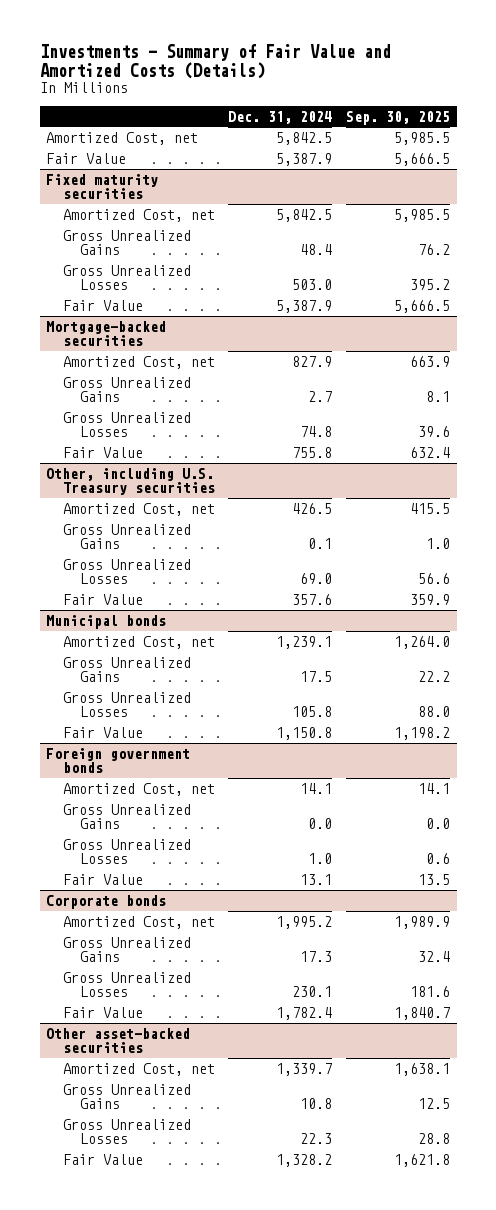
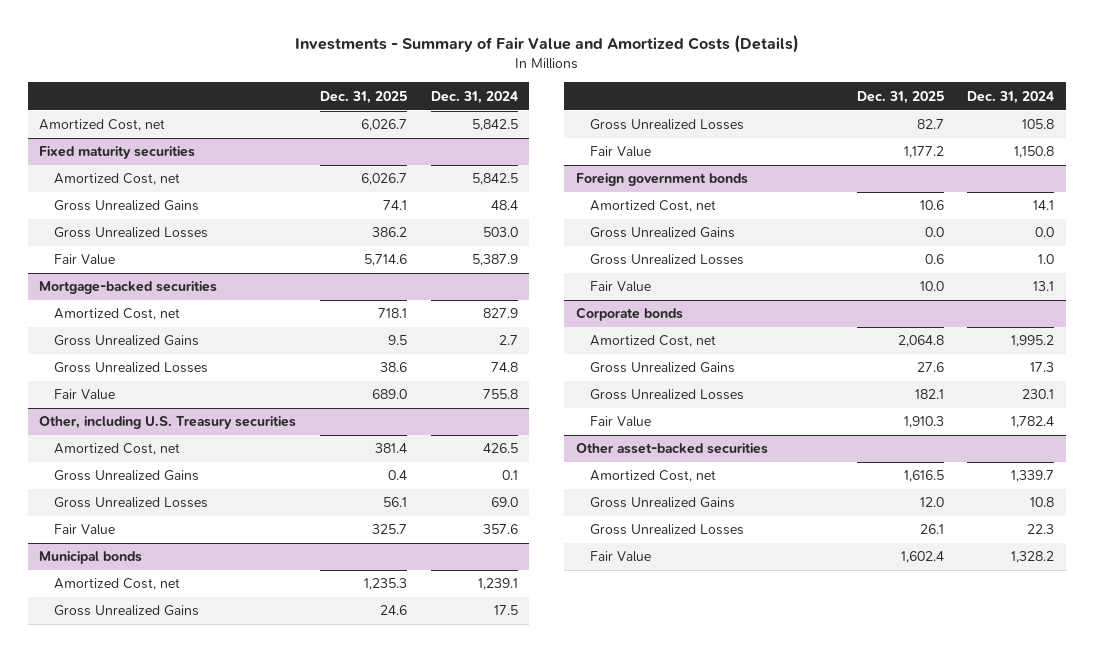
- | Dec. 31, 2024 | Sep. 30, 2025
+ | Dec. 31, 2025 | Dec. 31, 2024
- Fair Value | 5,387.9 | 5,666.5

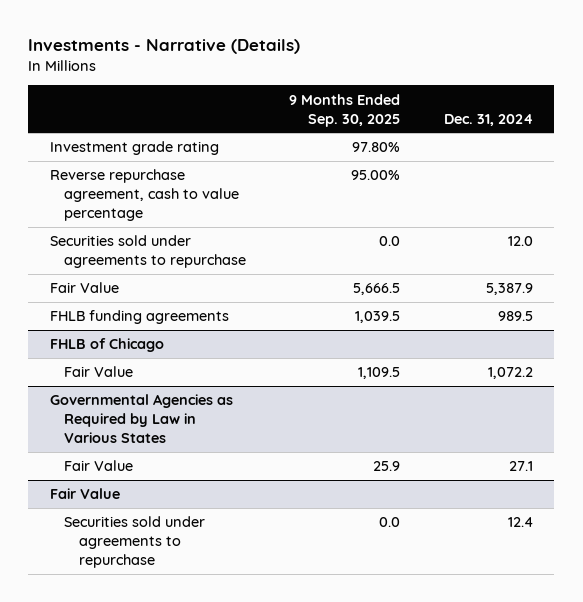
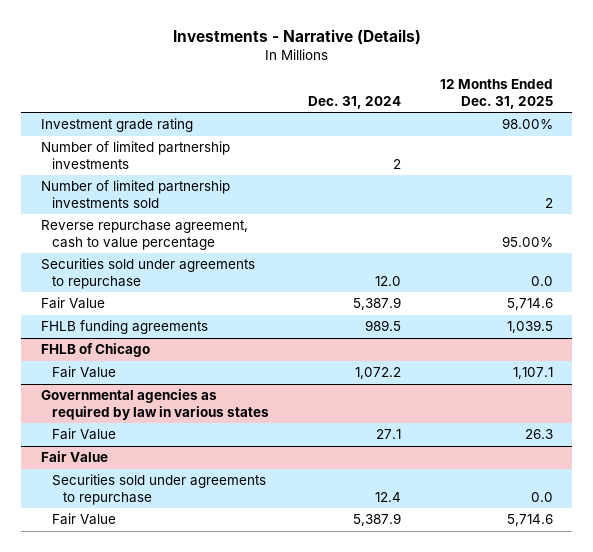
- | 9 Months Ended Sep. 30, 2025 | Dec. 31, 2024
+ | Dec. 31, 2024 | 12 Months Ended Dec. 31, 2025
+ Number of limited partnership investments | 2 |
+ Number of limited partnership investments sold | | 2
- Governmental Agencies as Required by Law in Various States
+ Governmental agencies as required by law in various states
@ Fair Value
+ Fair Value | 5,387.9 | 5,714.6

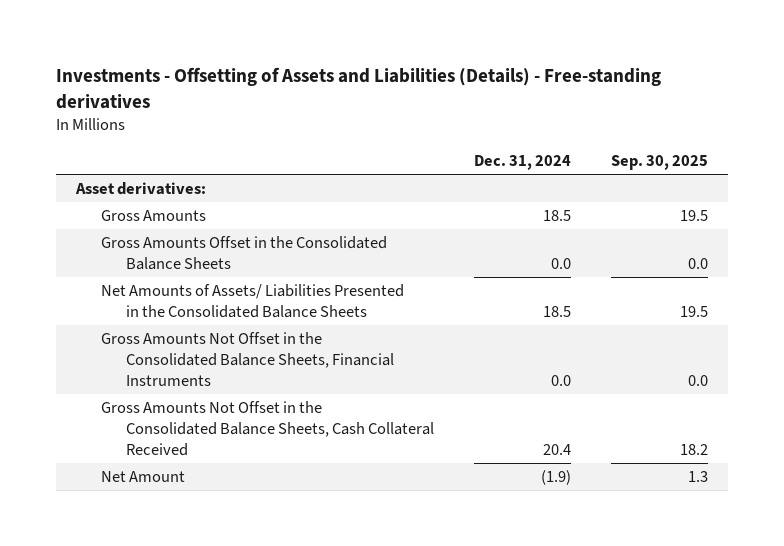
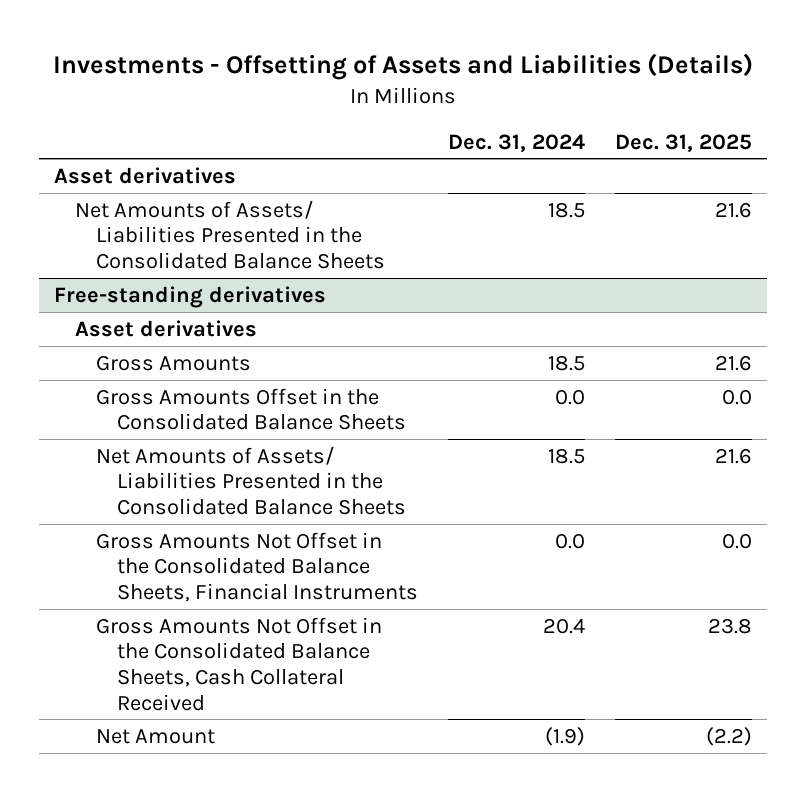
- Investments - Offsetting of Assets and Liabilities (Details) - Free-standing derivatives
+ Investments - Offsetting of Assets and Liabilities (Details)
- | Dec. 31, 2024 | Sep. 30, 2025
+ | Dec. 31, 2024 | Dec. 31, 2025
- Asset derivatives:
+ Asset derivatives
+ Net Amounts of Assets/ Liabilities Presented in the Consolidated Balance Sheets | 18.5 | 21.6
+ Free-standing derivatives
+ Asset derivatives

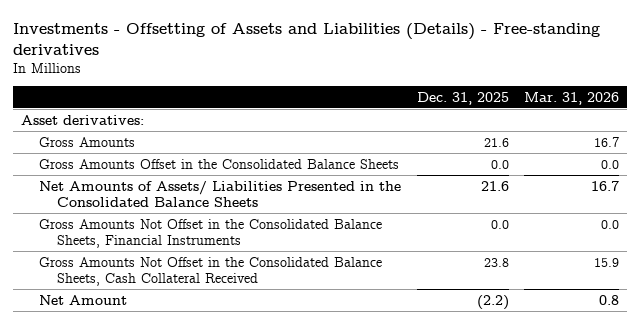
- Investments - Offsetting of Assets and Liabilities (Details)
+ Investments - Offsetting of Assets and Liabilities (Details) - Free-standing derivatives
- | Dec. 31, 2024 | Dec. 31, 2025
+ | Dec. 31, 2025 | Mar. 31, 2026
- Asset derivatives
- Net Amounts of Assets/ Liabilities Presented in the Consolidated Balance Sheets | 18.5 | 21.6
- Free-standing derivatives
- Asset derivatives
+ Asset derivatives:

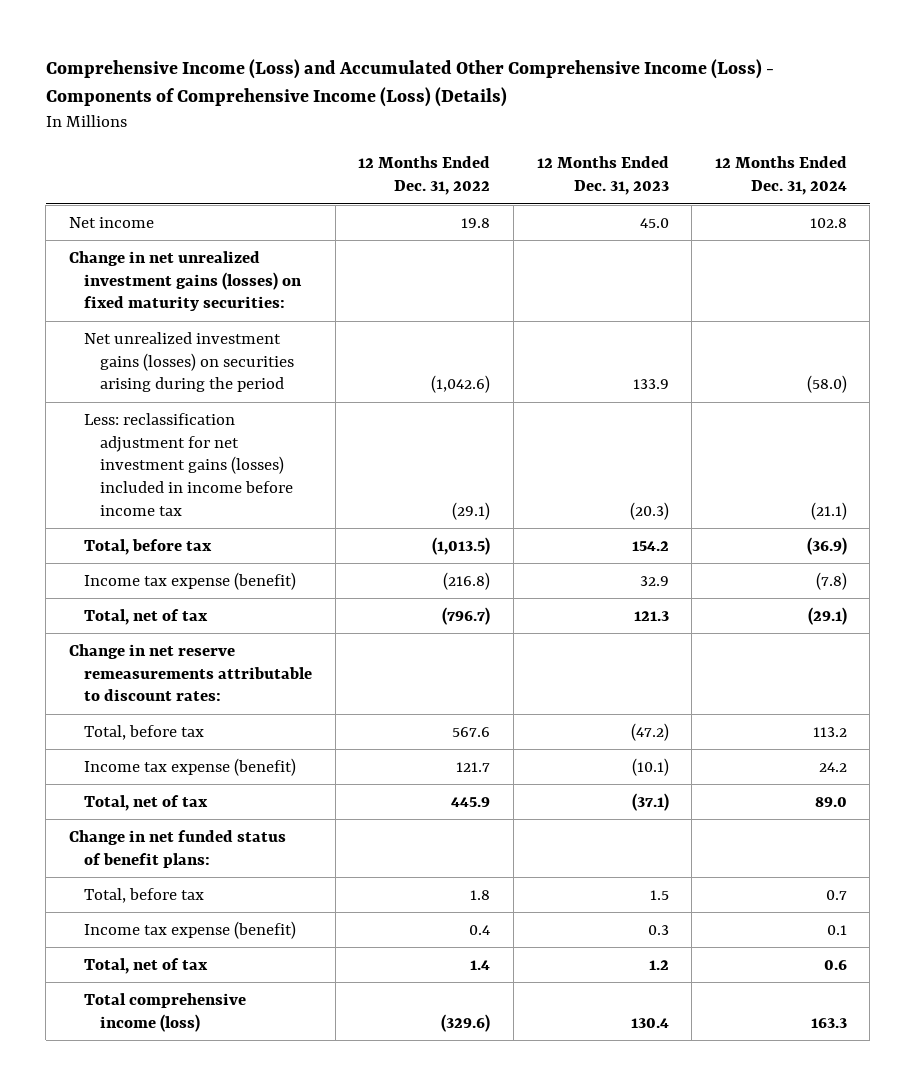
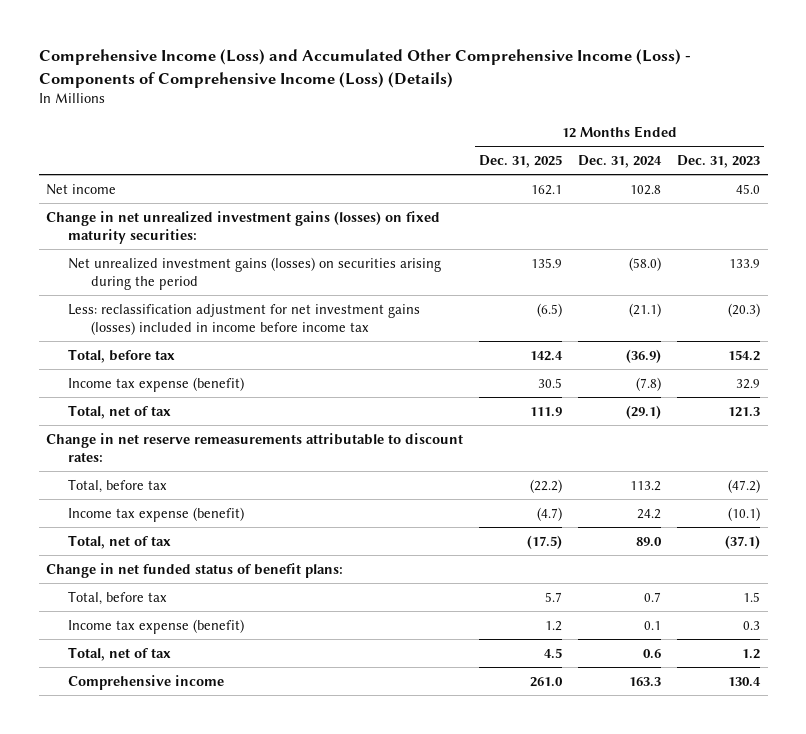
- | 12 Months Ended Dec. 31, 2022 | 12 Months Ended Dec. 31, 2023 | 12 Months Ended Dec. 31, 2024
+ | 12 Months Ended Dec. 31, 2025 | 12 Months Ended Dec. 31, 2024 | 12 Months Ended Dec. 31, 2023
- Total comprehensive income (loss) | (329.6) | 130.4 | 163.3
+ Comprehensive income | 261.0 | 163.3 | 130.4

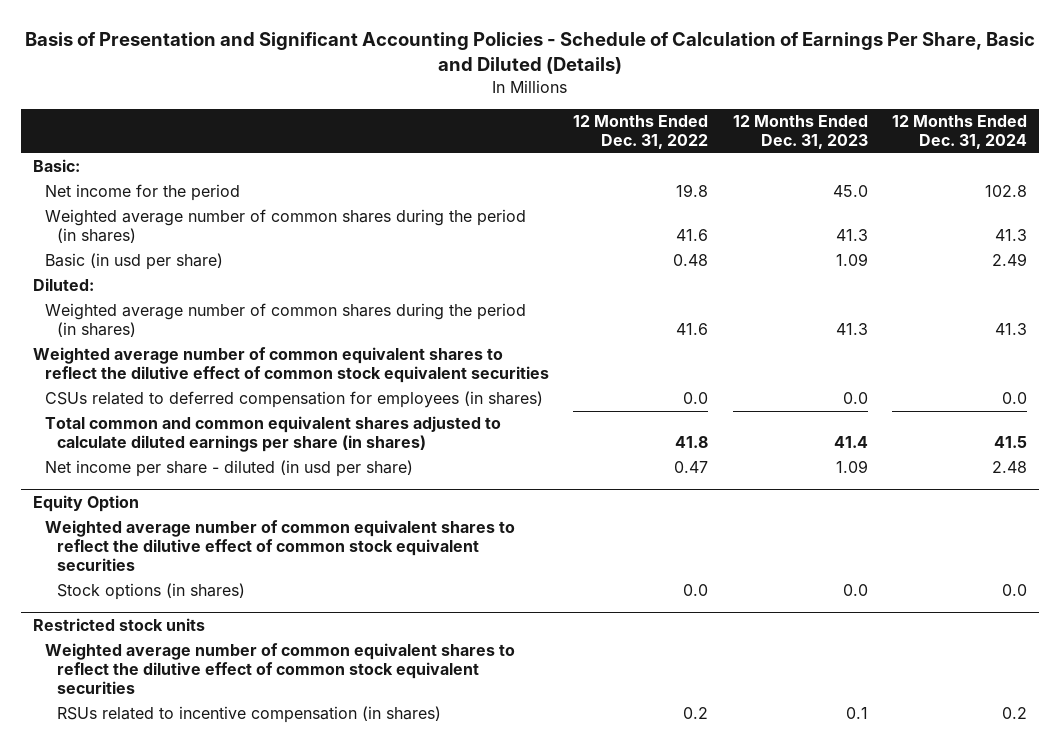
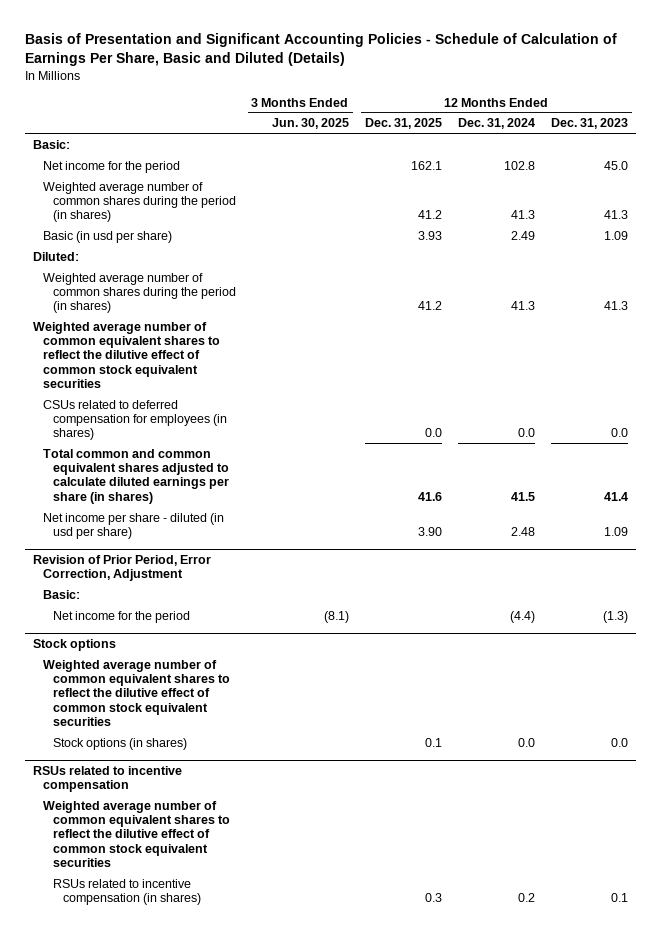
- | 12 Months Ended Dec. 31, 2022 | 12 Months Ended Dec. 31, 2023 | 12 Months Ended Dec. 31, 2024
+ | 3 Months Ended Jun. 30, 2025 | 12 Months Ended Dec. 31, 2025 | 12 Months Ended Dec. 31, 2024 | 12 Months Ended Dec. 31, 2023
- Equity Option
+ Revision of Prior Period, Error Correction, Adjustment
+ Basic:
+ Net income for the period | (8.1) | | (4.4) | (1.3)
+ Stock options
- Restricted stock units
+ RSUs related to incentive compensation

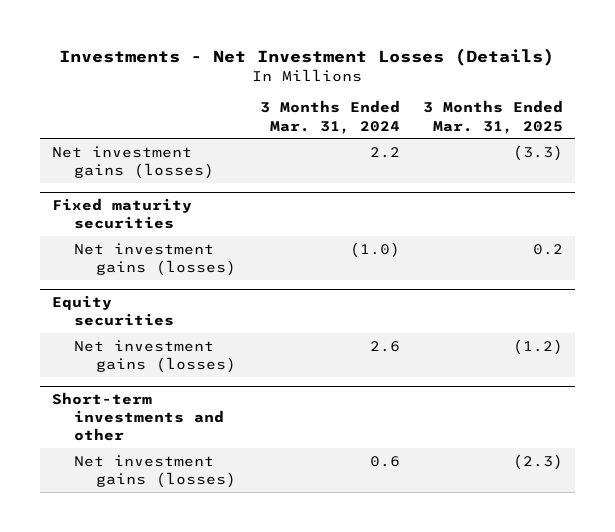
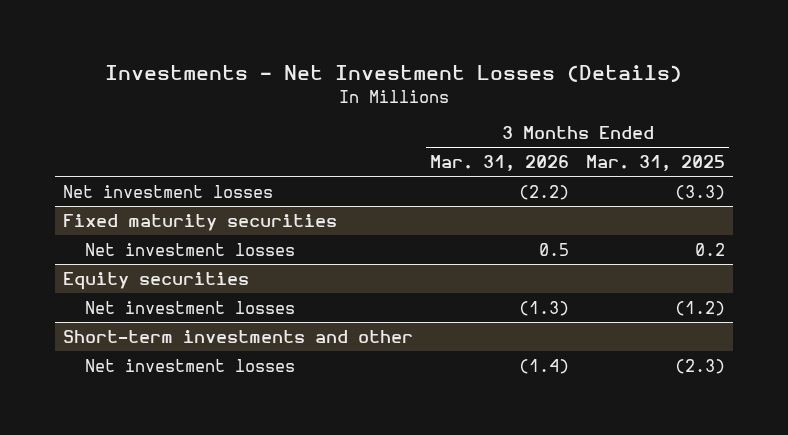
- | 3 Months Ended Mar. 31, 2024 | 3 Months Ended Mar. 31, 2025
+ | 3 Months Ended Mar. 31, 2026 | 3 Months Ended Mar. 31, 2025
- Net investment gains (losses) | 2.2 | (3.3)
+ Net investment losses | (2.2) | (3.3)
@ Fixed maturity securities
- Net investment gains (losses) | (1.0) | 0.2
+ Net investment losses | 0.5 | 0.2
@ Equity securities
- Net investment gains (losses) | 2.6 | (1.2)
+ Net investment losses | (1.3) | (1.2)
@ Short-term investments and other
- Net investment gains (losses) | 0.6 | (2.3)
+ Net investment losses | (1.4) | (2.3)

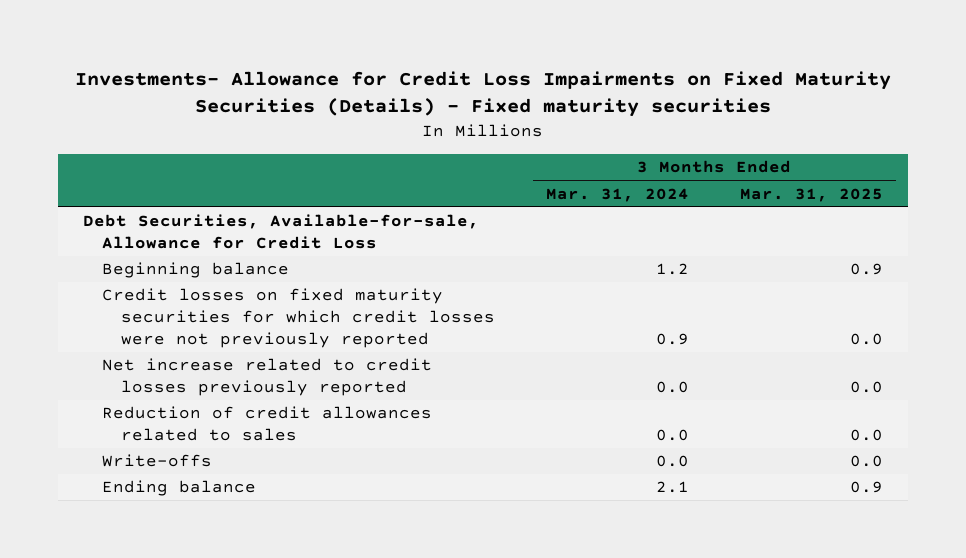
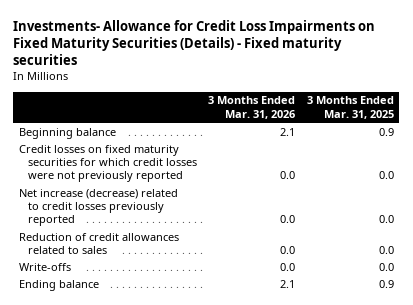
- | 3 Months Ended Mar. 31, 2024 | 3 Months Ended Mar. 31, 2025
+ | 3 Months Ended Mar. 31, 2026 | 3 Months Ended Mar. 31, 2025
- Debt Securities, Available-for-sale, Allowance for Credit Loss
- Net increase related to credit losses previously reported | 0.0 | 0.0
+ Net increase (decrease) related to credit losses previously reported | 0.0 | 0.0

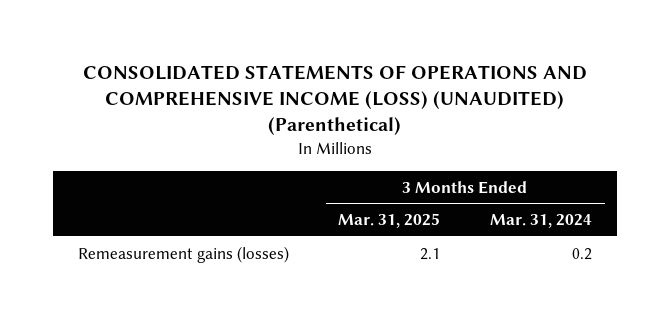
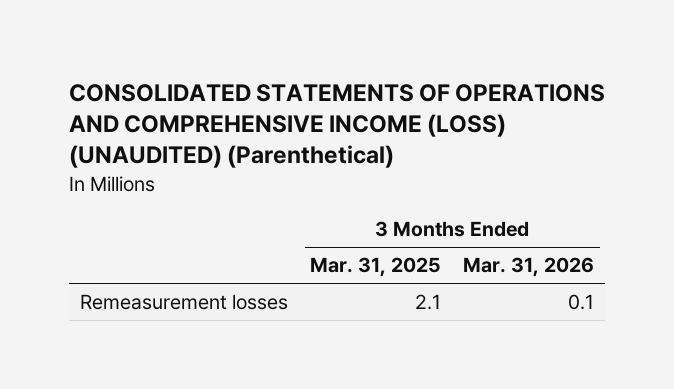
- | 3 Months Ended Mar. 31, 2025 | 3 Months Ended Mar. 31, 2024
+ | 3 Months Ended Mar. 31, 2025 | 3 Months Ended Mar. 31, 2026
- Remeasurement gains (losses) | 2.1 | 0.2
+ Remeasurement losses | 2.1 | 0.1

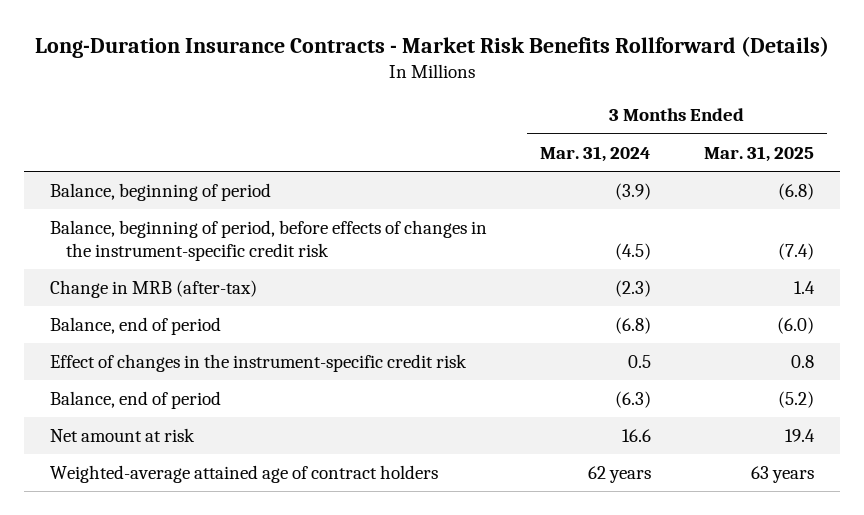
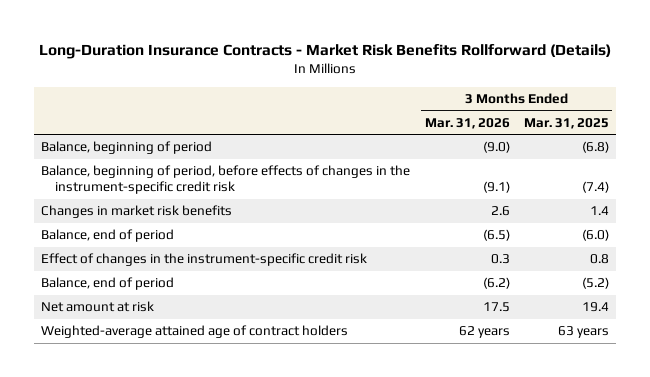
- | 3 Months Ended Mar. 31, 2024 | 3 Months Ended Mar. 31, 2025
+ | 3 Months Ended Mar. 31, 2026 | 3 Months Ended Mar. 31, 2025
- Change in MRB (after-tax) | (2.3) | 1.4
+ Changes in market risk benefits | 2.6 | 1.4

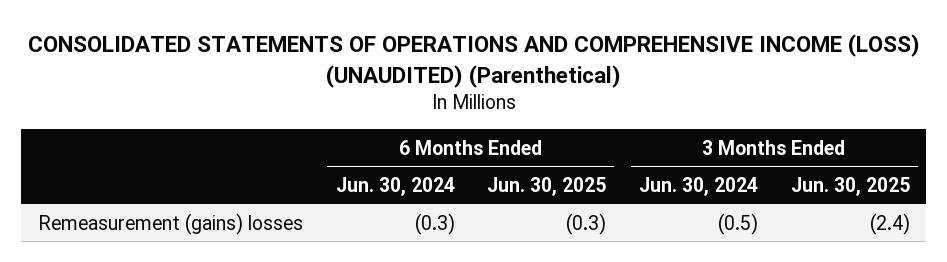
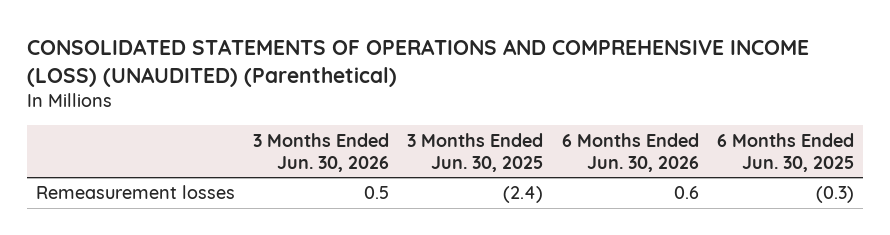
- | 6 Months Ended Jun. 30, 2024 | 6 Months Ended Jun. 30, 2025 | 3 Months Ended Jun. 30, 2024 | 3 Months Ended Jun. 30, 2025
+ | 3 Months Ended Jun. 30, 2026 | 3 Months Ended Jun. 30, 2025 | 6 Months Ended Jun. 30, 2026 | 6 Months Ended Jun. 30, 2025
- Remeasurement (gains) losses | (0.3) | (0.3) | (0.5) | (2.4)
+ Remeasurement losses | 0.5 | (2.4) | 0.6 | (0.3)

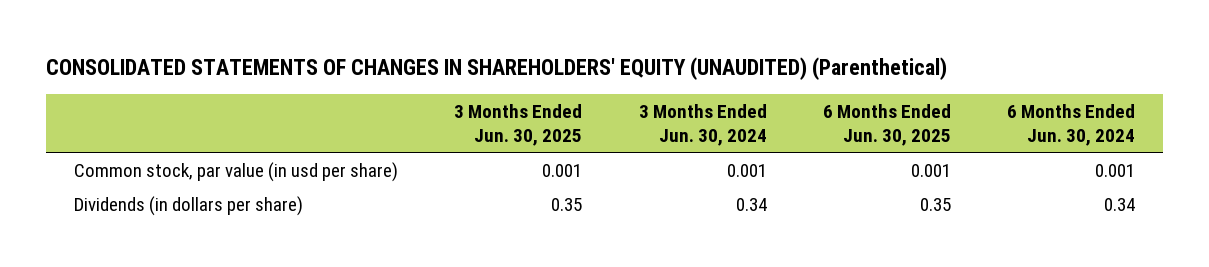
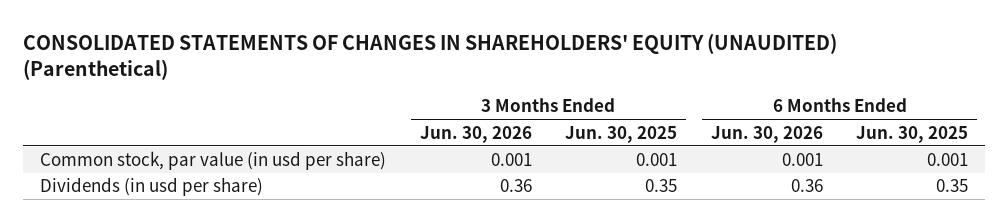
- | 3 Months Ended Jun. 30, 2025 | 3 Months Ended Jun. 30, 2024 | 6 Months Ended Jun. 30, 2025 | 6 Months Ended Jun. 30, 2024
+ | 3 Months Ended Jun. 30, 2026 | 3 Months Ended Jun. 30, 2025 | 6 Months Ended Jun. 30, 2026 | 6 Months Ended Jun. 30, 2025
- Dividends (in dollars per share) | 0.35 | 0.34 | 0.35 | 0.34
+ Dividends (in usd per share) | 0.36 | 0.35 | 0.36 | 0.35

